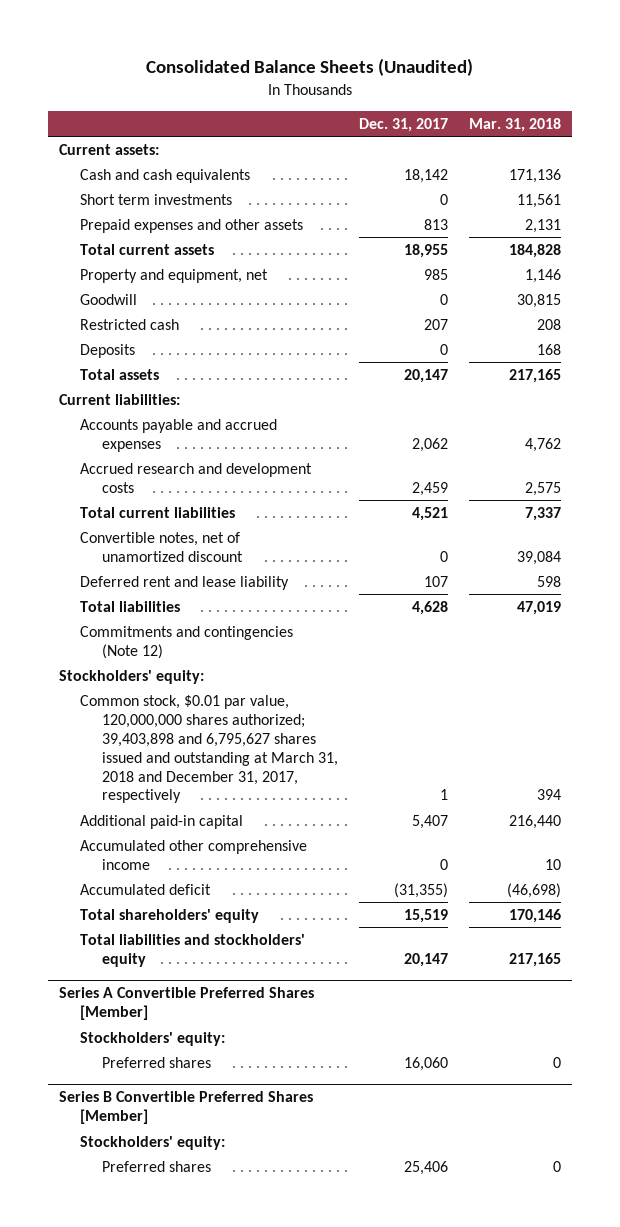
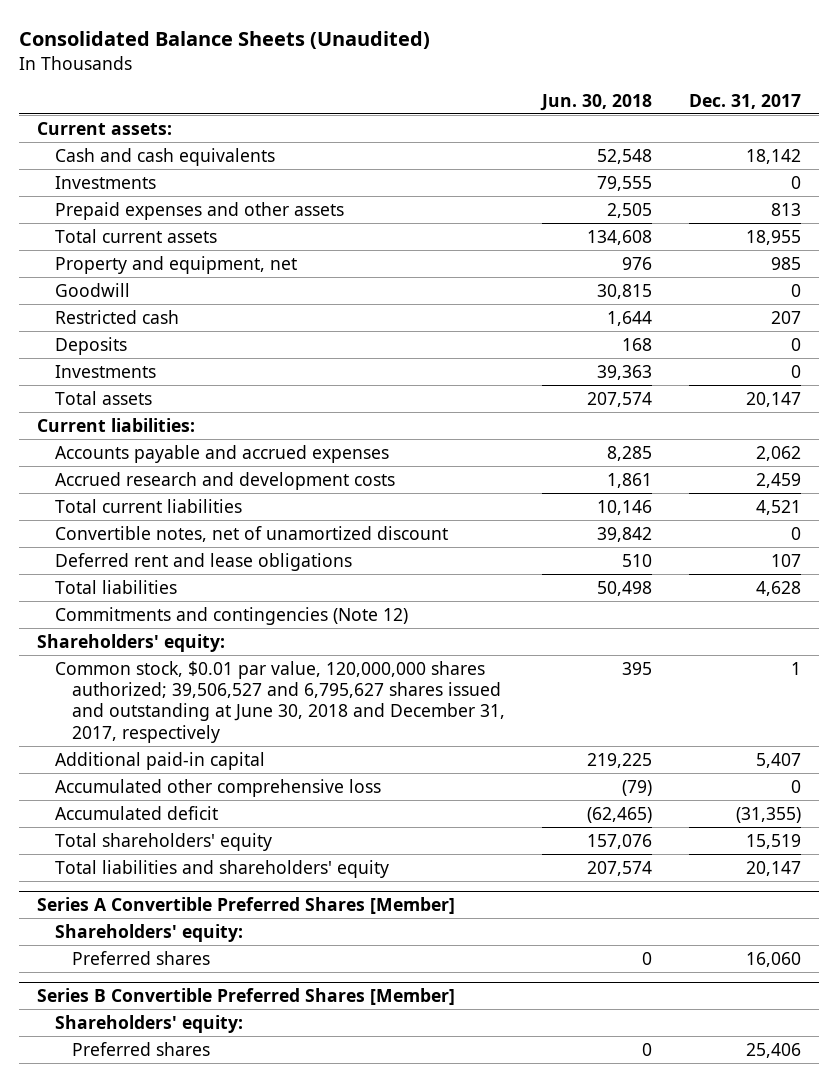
- | Dec. 31, 2017 | Mar. 31, 2018
+ | Jun. 30, 2018 | Dec. 31, 2017
- Short term investments | 0 | 11,561
+ Investments | 79,555 | 0
+ Investments | 39,363 | 0
- Deferred rent and lease liability | 107 | 598
+ Deferred rent and lease obligations | 510 | 107
- Stockholders' equity:
- Common stock, $0.01 par value, 120,000,000 shares authorized; 39,403,898 and 6,795,627 shares issued and outstanding at March 31, 2018 and December 31, 2017, respectively | 1 | 394
+ Shareholders' equity:
+ Common stock, $0.01 par value, 120,000,000 shares authorized; 39,506,527 and 6,795,627 shares issued and outstanding at June 30, 2018 and December 31, 2017, respectively | 395 | 1
- Accumulated other comprehensive income | 0 | 10
+ Accumulated other comprehensive loss | (79) | 0
- Total liabilities and stockholders' equity | 20,147 | 217,165
+ Total liabilities and shareholders' equity | 207,574 | 20,147
@ Series A Convertible Preferred Shares [Member]
- Stockholders' equity:
+ Shareholders' equity:
@ Series B Convertible Preferred Shares [Member]
- Stockholders' equity:
+ Shareholders' equity:

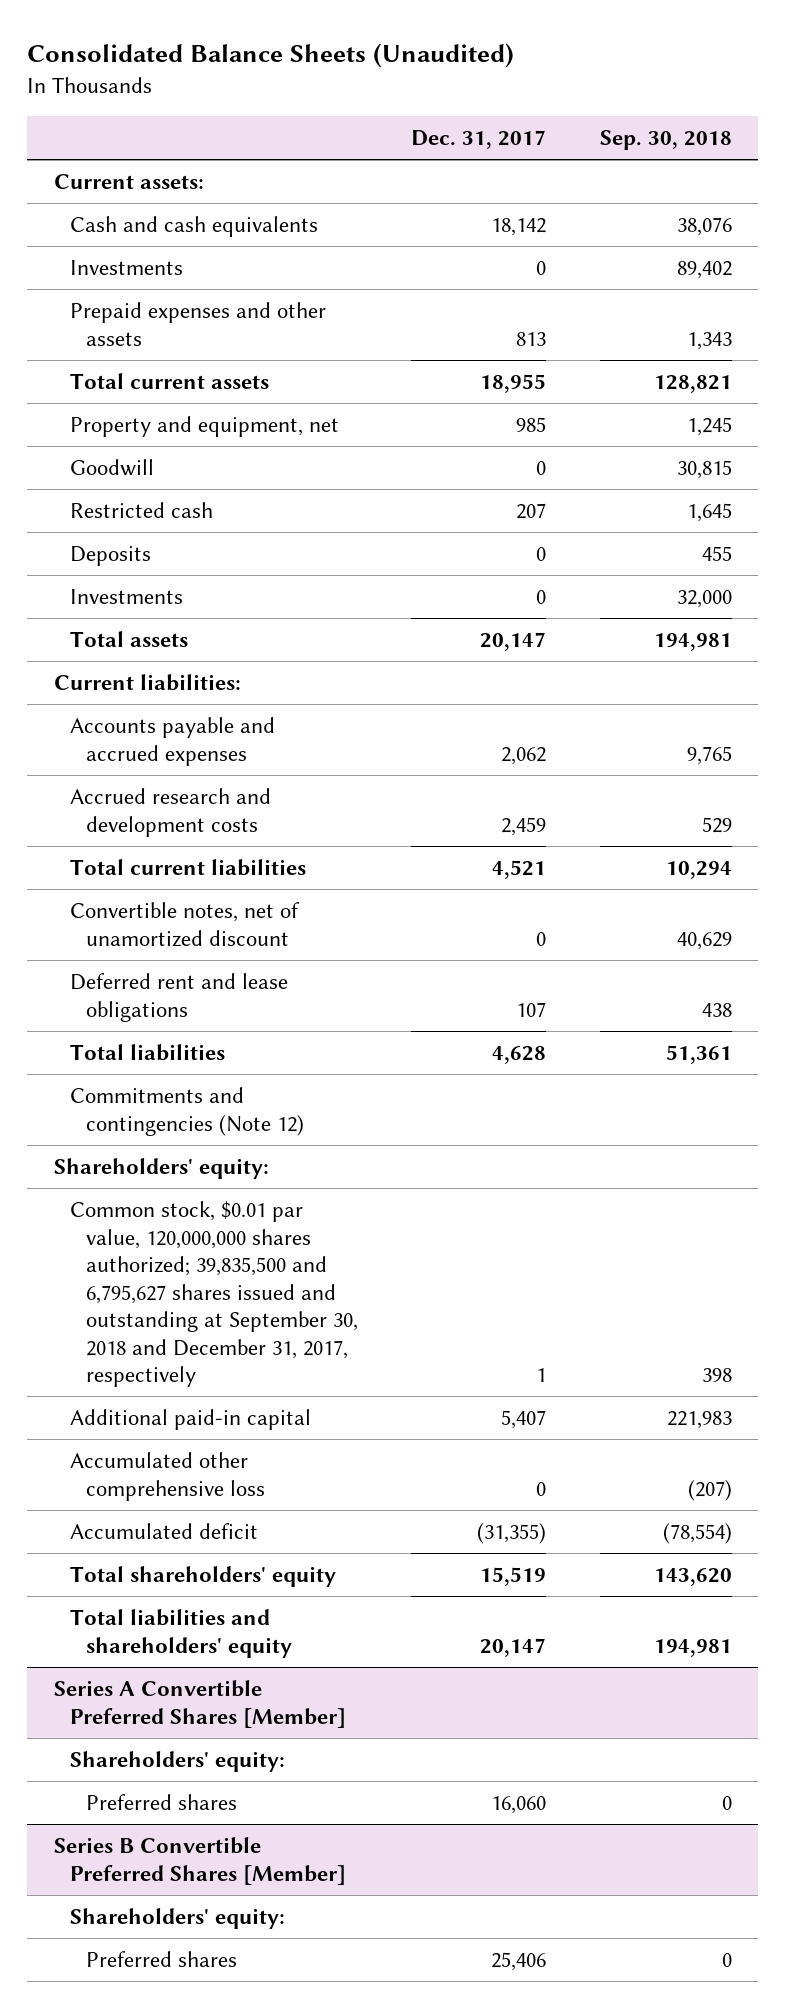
- | Jun. 30, 2018 | Dec. 31, 2017
+ | Dec. 31, 2017 | Sep. 30, 2018
- Common stock, $0.01 par value, 120,000,000 shares authorized; 39,506,527 and 6,795,627 shares issued and outstanding at June 30, 2018 and December 31, 2017, respectively | 395 | 1
+ Common stock, $0.01 par value, 120,000,000 shares authorized; 39,835,500 and 6,795,627 shares issued and outstanding at September 30, 2018 and December 31, 2017, respectively | 1 | 398

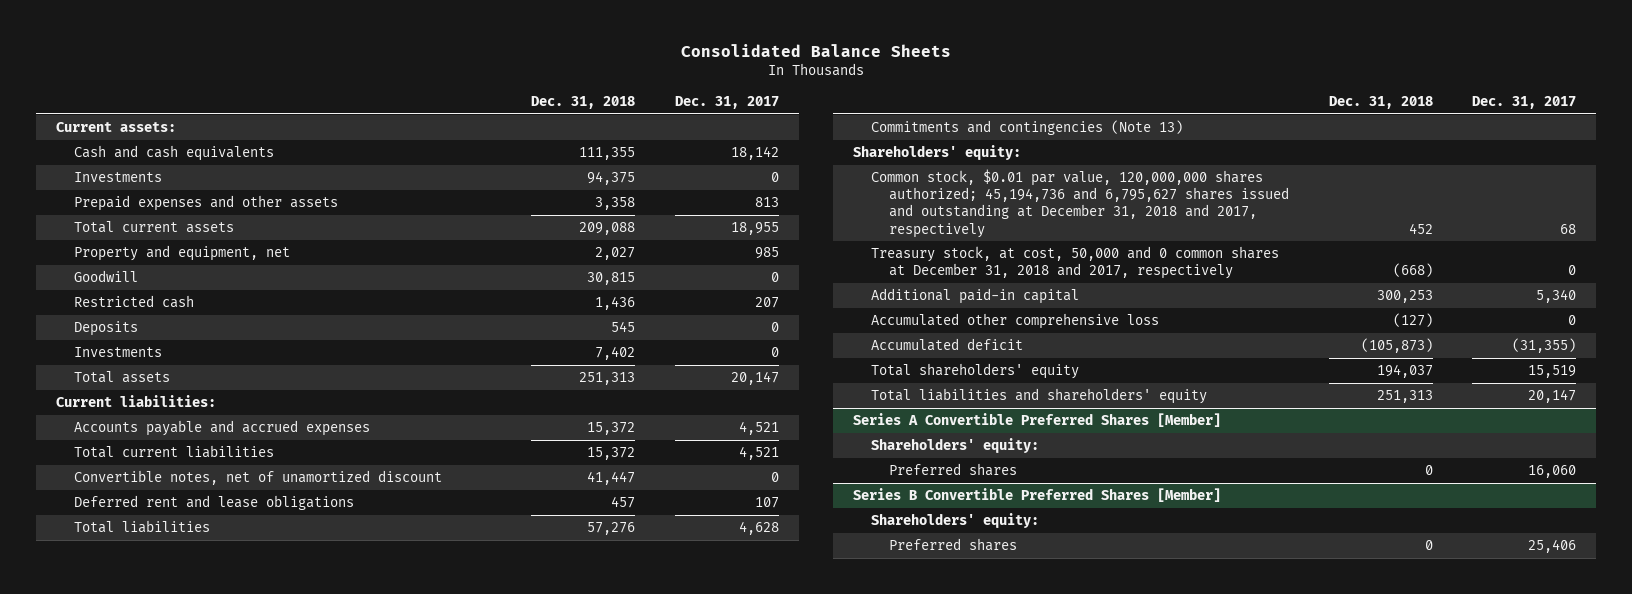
- Consolidated Balance Sheets (Unaudited)
+ Consolidated Balance Sheets
- | Dec. 31, 2017 | Sep. 30, 2018
+ | Dec. 31, 2018 | Dec. 31, 2017
- Accounts payable and accrued expenses | 2,062 | 9,765
- Accrued research and development costs | 2,459 | 529
+ Accounts payable and accrued expenses | 15,372 | 4,521
- Commitments and contingencies (Note 12)
+ Commitments and contingencies (Note 13)
- Common stock, $0.01 par value, 120,000,000 shares authorized; 39,835,500 and 6,795,627 shares issued and outstanding at September 30, 2018 and December 31, 2017, respectively | 1 | 398
- Additional paid-in capital | 5,407 | 221,983
+ Common stock, $0.01 par value, 120,000,000 shares authorized; 45,194,736 and 6,795,627 shares issued and outstanding at December 31, 2018 and 2017, respectively | 452 | 68
+ Treasury stock, at cost, 50,000 and 0 common shares at December 31, 2018 and 2017, respectively | (668) | 0
+ Additional paid-in capital | 300,253 | 5,340

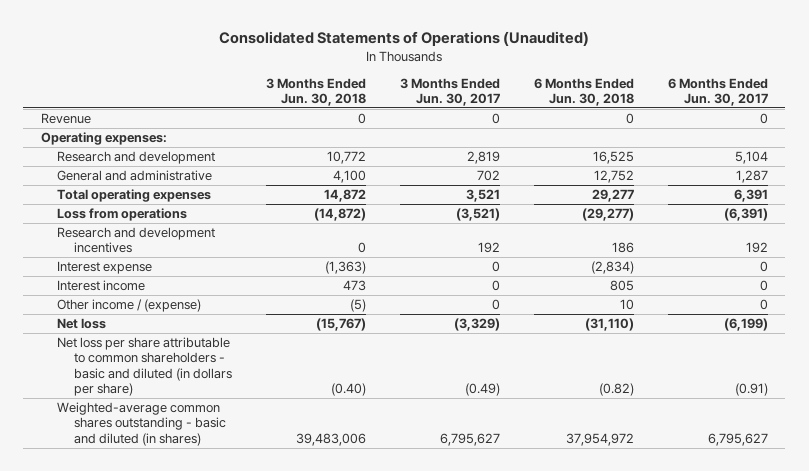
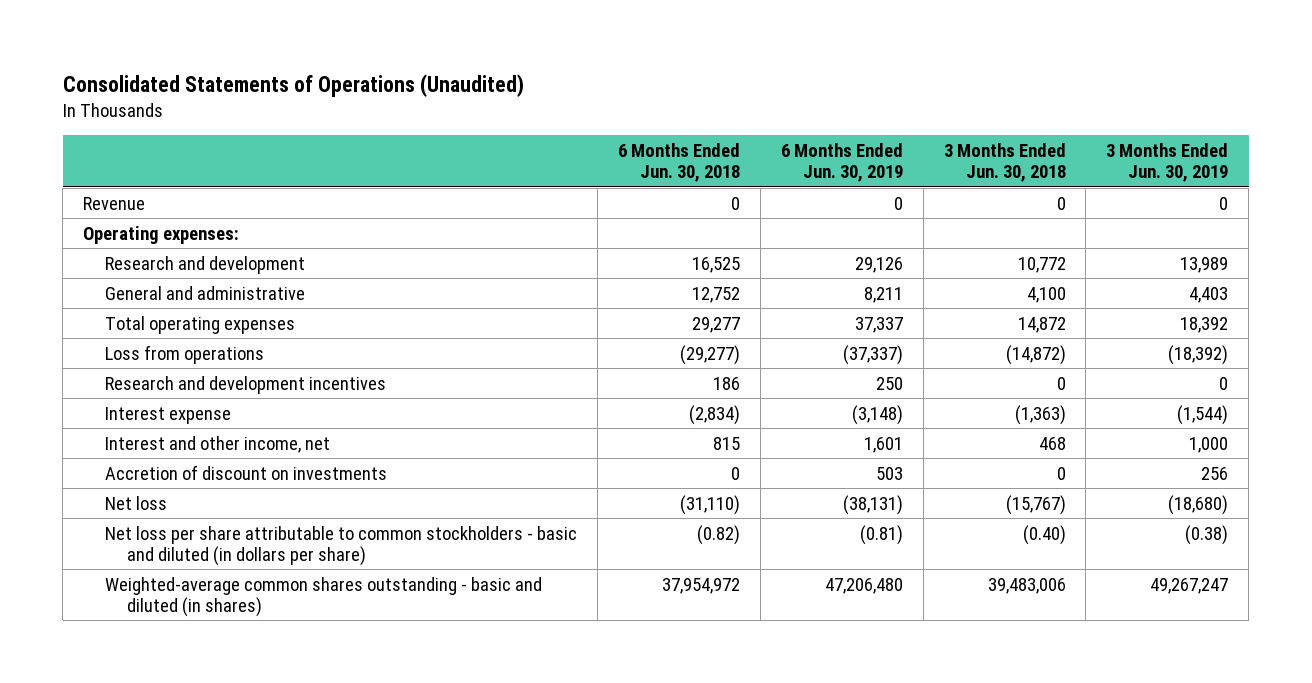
- | 3 Months Ended Jun. 30, 2018 | 3 Months Ended Jun. 30, 2017 | 6 Months Ended Jun. 30, 2018 | 6 Months Ended Jun. 30, 2017
+ | 6 Months Ended Jun. 30, 2018 | 6 Months Ended Jun. 30, 2019 | 3 Months Ended Jun. 30, 2018 | 3 Months Ended Jun. 30, 2019
- Interest income | 473 | 0 | 805 | 0
- Other income / (expense) | (5) | 0 | 10 | 0
+ Interest and other income, net | 815 | 1,601 | 468 | 1,000
+ Accretion of discount on investments | 0 | 503 | 0 | 256
- Net loss per share attributable to common shareholders - basic and diluted (in dollars per share) | (0.40) | (0.49) | (0.82) | (0.91)
+ Net loss per share attributable to common stockholders - basic and diluted (in dollars per share) | (0.82) | (0.81) | (0.40) | (0.38)

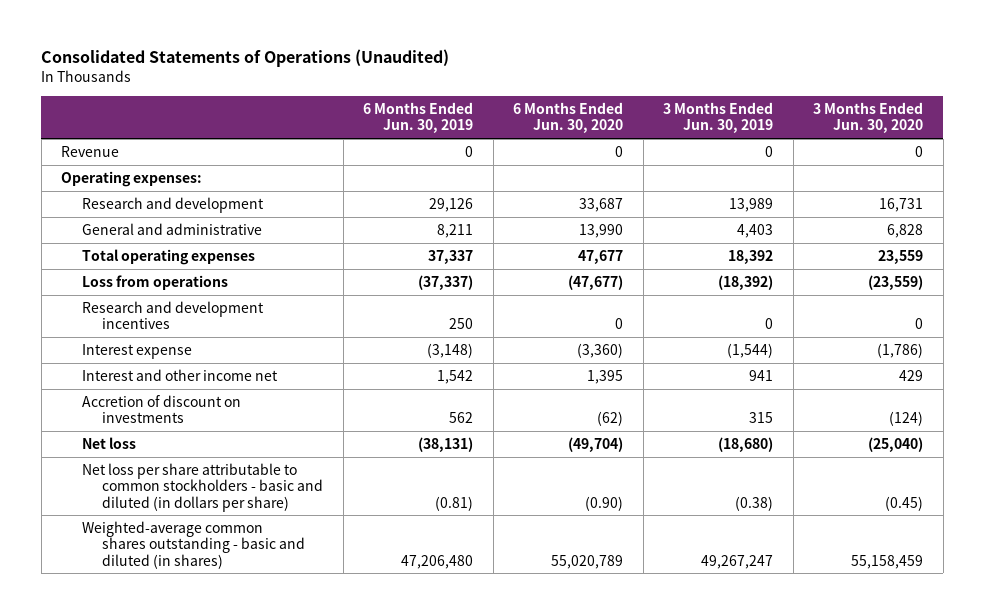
- | 6 Months Ended Jun. 30, 2018 | 6 Months Ended Jun. 30, 2019 | 3 Months Ended Jun. 30, 2018 | 3 Months Ended Jun. 30, 2019
+ | 6 Months Ended Jun. 30, 2019 | 6 Months Ended Jun. 30, 2020 | 3 Months Ended Jun. 30, 2019 | 3 Months Ended Jun. 30, 2020
- Interest and other income, net | 815 | 1,601 | 468 | 1,000
- Accretion of discount on investments | 0 | 503 | 0 | 256
+ Interest and other income net | 1,542 | 1,395 | 941 | 429
+ Accretion of discount on investments | 562 | (62) | 315 | (124)

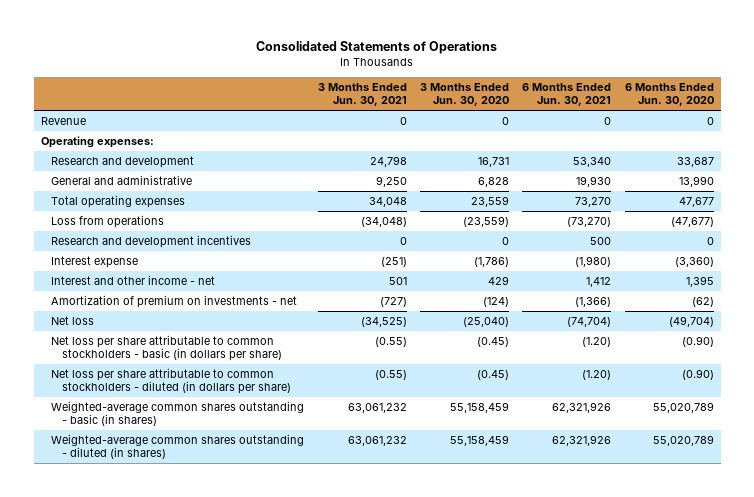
- Consolidated Statements of Operations (Unaudited)
+ Consolidated Statements of Operations
- | 6 Months Ended Jun. 30, 2019 | 6 Months Ended Jun. 30, 2020 | 3 Months Ended Jun. 30, 2019 | 3 Months Ended Jun. 30, 2020
+ | 3 Months Ended Jun. 30, 2021 | 3 Months Ended Jun. 30, 2020 | 6 Months Ended Jun. 30, 2021 | 6 Months Ended Jun. 30, 2020
- Interest and other income net | 1,542 | 1,395 | 941 | 429
- Accretion of discount on investments | 562 | (62) | 315 | (124)
+ Interest and other income - net | 501 | 429 | 1,412 | 1,395
+ Amortization of premium on investments - net | (727) | (124) | (1,366) | (62)
- Net loss per share attributable to common stockholders - basic and diluted (in dollars per share) | (0.81) | (0.90) | (0.38) | (0.45)
- Weighted-average common shares outstanding - basic and diluted (in shares) | 47,206,480 | 55,020,789 | 49,267,247 | 55,158,459
+ Net loss per share attributable to common stockholders - basic (in dollars per share) | (0.55) | (0.45) | (1.20) | (0.90)
+ Net loss per share attributable to common stockholders - diluted (in dollars per share) | (0.55) | (0.45) | (1.20) | (0.90)
+ Weighted-average common shares outstanding - basic (in shares) | 63,061,232 | 55,158,459 | 62,321,926 | 55,020,789
+ Weighted-average common shares outstanding - diluted (in shares) | 63,061,232 | 55,158,459 | 62,321,926 | 55,020,789

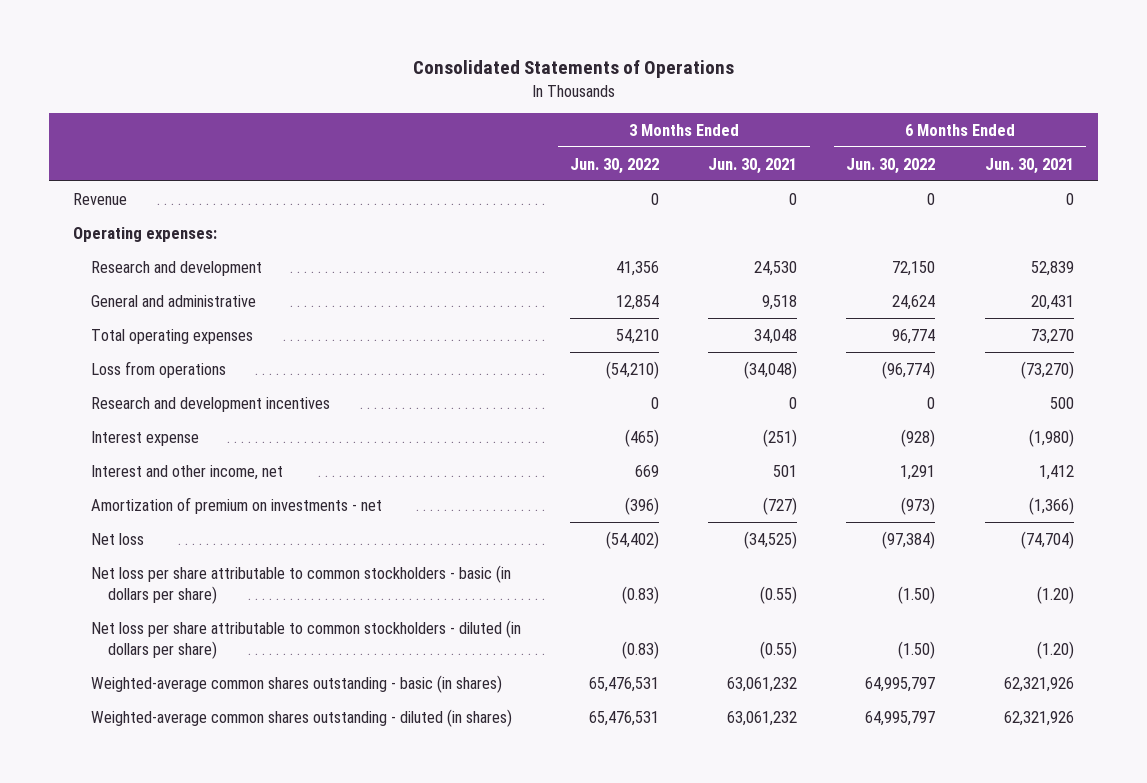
- | 3 Months Ended Jun. 30, 2021 | 3 Months Ended Jun. 30, 2020 | 6 Months Ended Jun. 30, 2021 | 6 Months Ended Jun. 30, 2020
+ | 3 Months Ended Jun. 30, 2022 | 3 Months Ended Jun. 30, 2021 | 6 Months Ended Jun. 30, 2022 | 6 Months Ended Jun. 30, 2021
- Research and development | 24,798 | 16,731 | 53,340 | 33,687
- General and administrative | 9,250 | 6,828 | 19,930 | 13,990
+ Research and development | 41,356 | 24,530 | 72,150 | 52,839
+ General and administrative | 12,854 | 9,518 | 24,624 | 20,431
- Interest and other income - net | 501 | 429 | 1,412 | 1,395
+ Interest and other income, net | 669 | 501 | 1,291 | 1,412

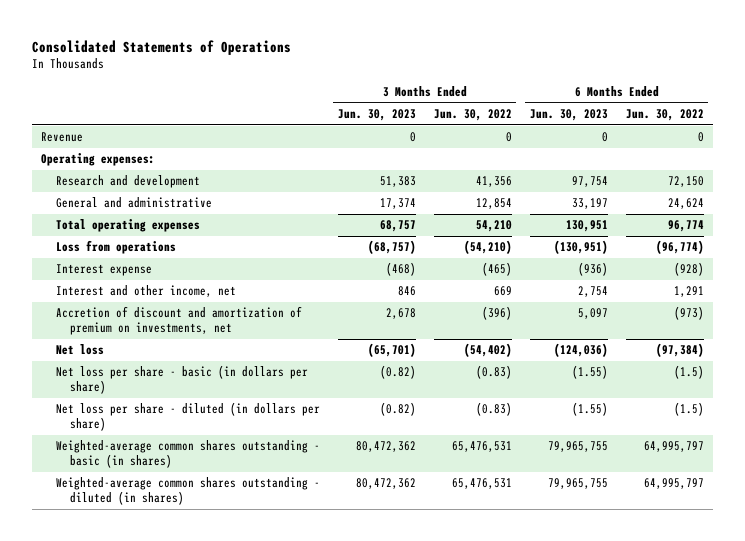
- | 3 Months Ended Jun. 30, 2022 | 3 Months Ended Jun. 30, 2021 | 6 Months Ended Jun. 30, 2022 | 6 Months Ended Jun. 30, 2021
+ | 3 Months Ended Jun. 30, 2023 | 3 Months Ended Jun. 30, 2022 | 6 Months Ended Jun. 30, 2023 | 6 Months Ended Jun. 30, 2022
- Research and development incentives | 0 | 0 | 0 | 500
- Amortization of premium on investments - net | (396) | (727) | (973) | (1,366)
+ Accretion of discount and amortization of premium on investments, net | 2,678 | (396) | 5,097 | (973)
- Net loss per share attributable to common stockholders - basic (in dollars per share) | (0.83) | (0.55) | (1.50) | (1.20)
- Net loss per share attributable to common stockholders - diluted (in dollars per share) | (0.83) | (0.55) | (1.50) | (1.20)
+ Net loss per share - basic (in dollars per share) | (0.82) | (0.83) | (1.55) | (1.5)
+ Net loss per share - diluted (in dollars per share) | (0.82) | (0.83) | (1.55) | (1.5)

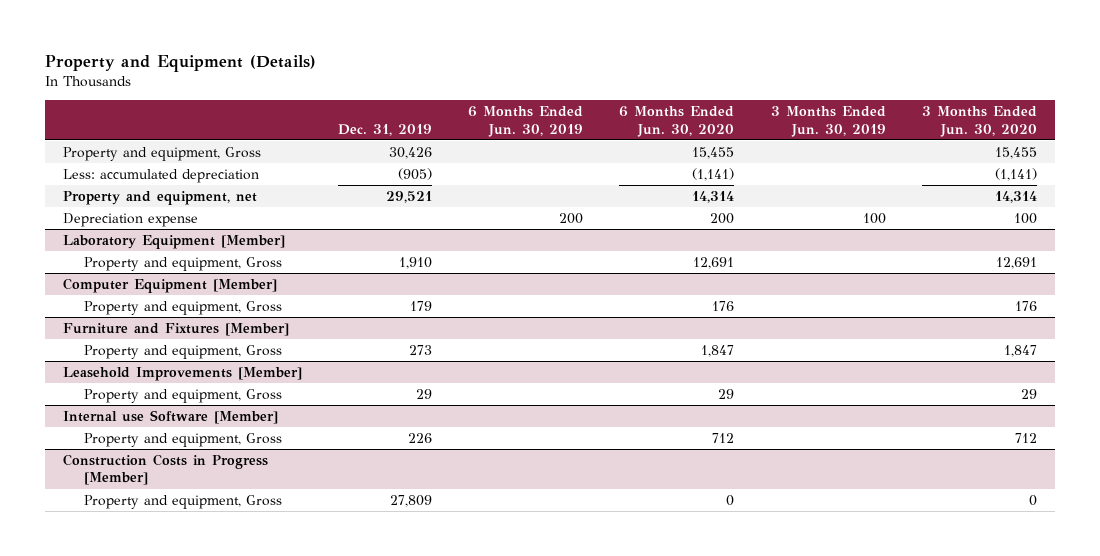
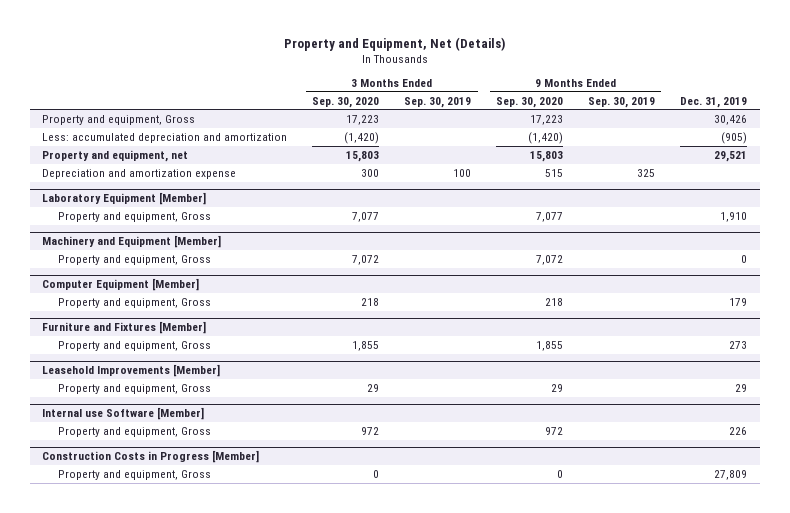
- Property and Equipment (Details)
+ Property and Equipment, Net (Details)
- | Dec. 31, 2019 | 6 Months Ended Jun. 30, 2019 | 6 Months Ended Jun. 30, 2020 | 3 Months Ended Jun. 30, 2019 | 3 Months Ended Jun. 30, 2020
+ | 3 Months Ended Sep. 30, 2020 | 3 Months Ended Sep. 30, 2019 | 9 Months Ended Sep. 30, 2020 | 9 Months Ended Sep. 30, 2019 | Dec. 31, 2019
- Less: accumulated depreciation | (905) | | (1,141) | | (1,141)
+ Less: accumulated depreciation and amortization | (1,420) | | (1,420) | | (905)
- Depreciation expense | | 200 | 200 | 100 | 100
+ Depreciation and amortization expense | 300 | 100 | 515 | 325 |
+ Machinery and Equipment [Member]
+ Property and equipment, Gross | 7,072 | | 7,072 | | 0

